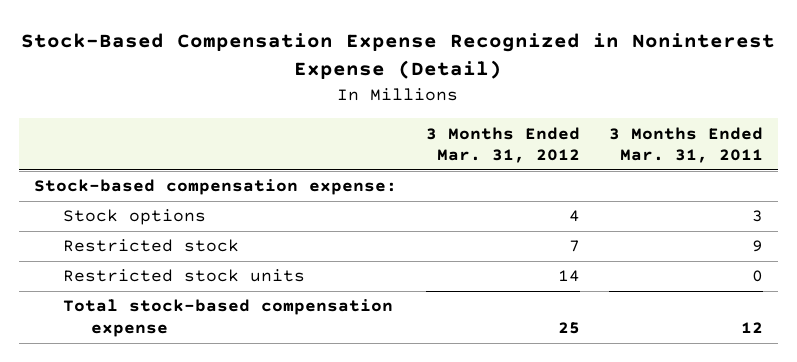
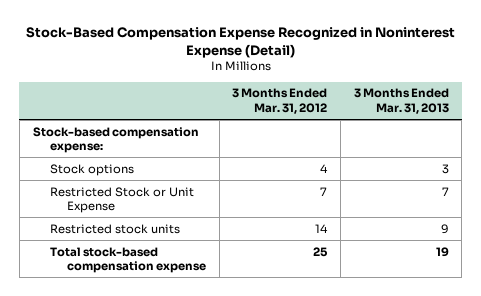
- | 3 Months Ended Mar. 31, 2012 | 3 Months Ended Mar. 31, 2011
+ | 3 Months Ended Mar. 31, 2012 | 3 Months Ended Mar. 31, 2013
- Restricted stock | 7 | 9
+ Restricted Stock or Unit Expense | 7 | 7

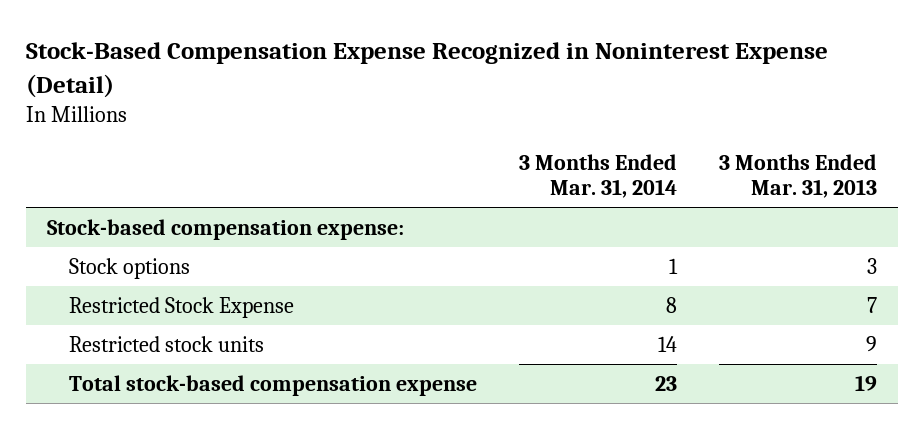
- | 3 Months Ended Mar. 31, 2012 | 3 Months Ended Mar. 31, 2013
+ | 3 Months Ended Mar. 31, 2014 | 3 Months Ended Mar. 31, 2013
- Restricted Stock or Unit Expense | 7 | 7
+ Restricted Stock Expense | 8 | 7

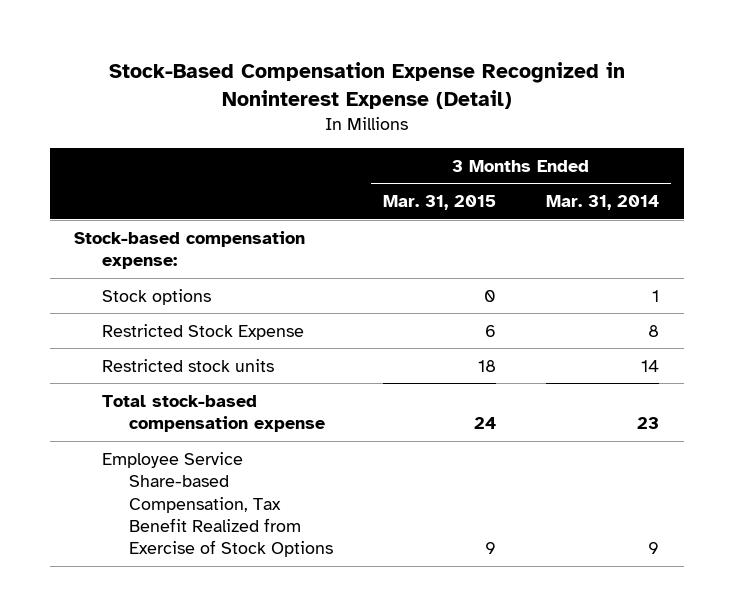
- | 3 Months Ended Mar. 31, 2014 | 3 Months Ended Mar. 31, 2013
+ | 3 Months Ended Mar. 31, 2015 | 3 Months Ended Mar. 31, 2014
+ Employee Service Share-based Compensation, Tax Benefit Realized from Exercise of Stock Options | 9 | 9

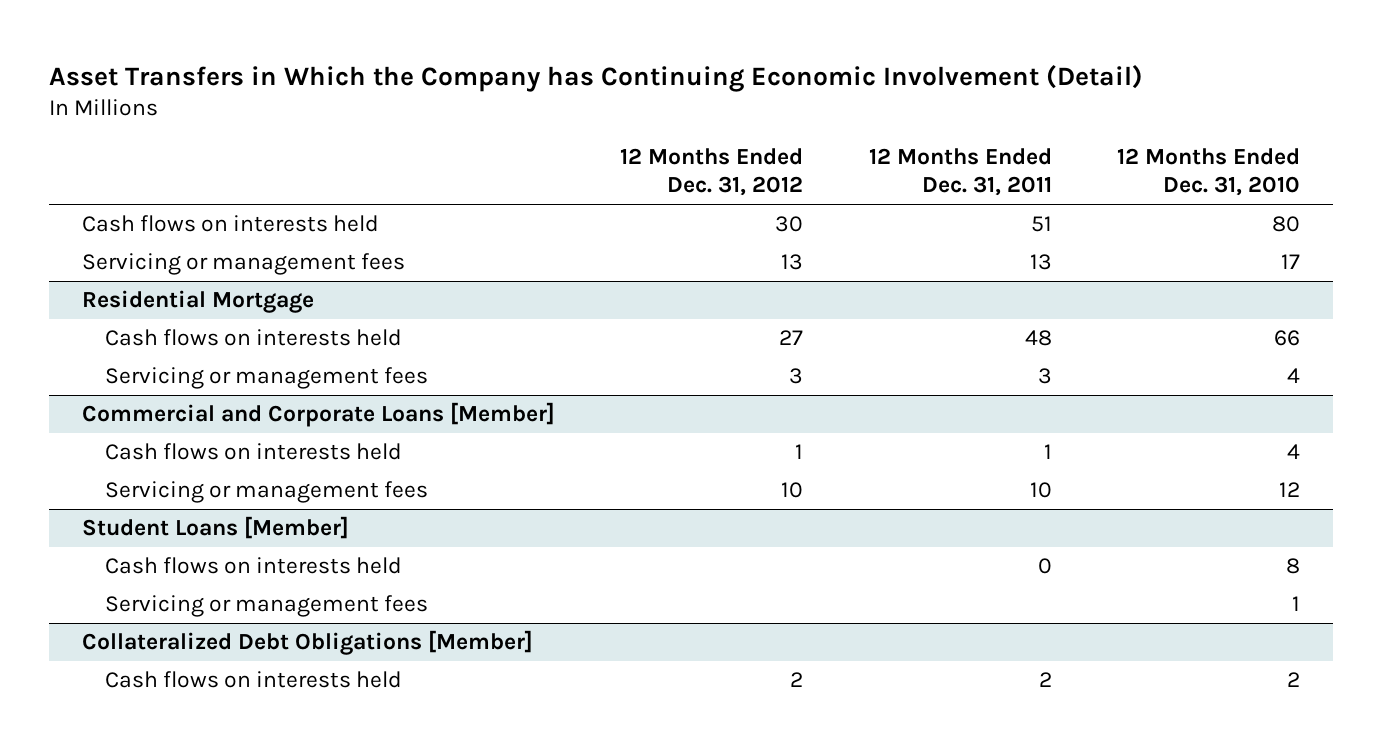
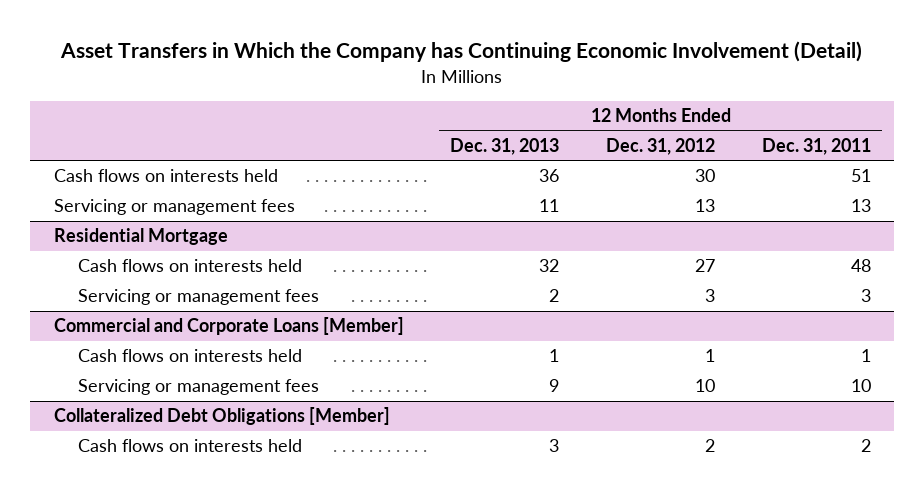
- | 12 Months Ended Dec. 31, 2012 | 12 Months Ended Dec. 31, 2011 | 12 Months Ended Dec. 31, 2010
+ | 12 Months Ended Dec. 31, 2013 | 12 Months Ended Dec. 31, 2012 | 12 Months Ended Dec. 31, 2011
- Student Loans [Member]
- Cash flows on interests held | | 0 | 8
- Servicing or management fees | | | 1

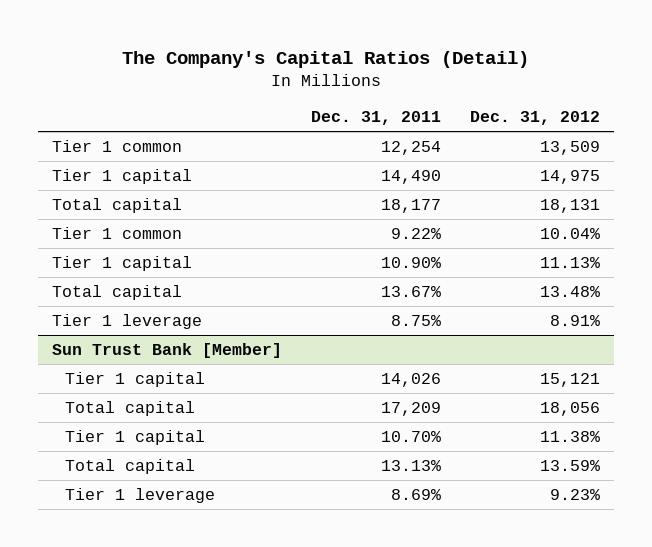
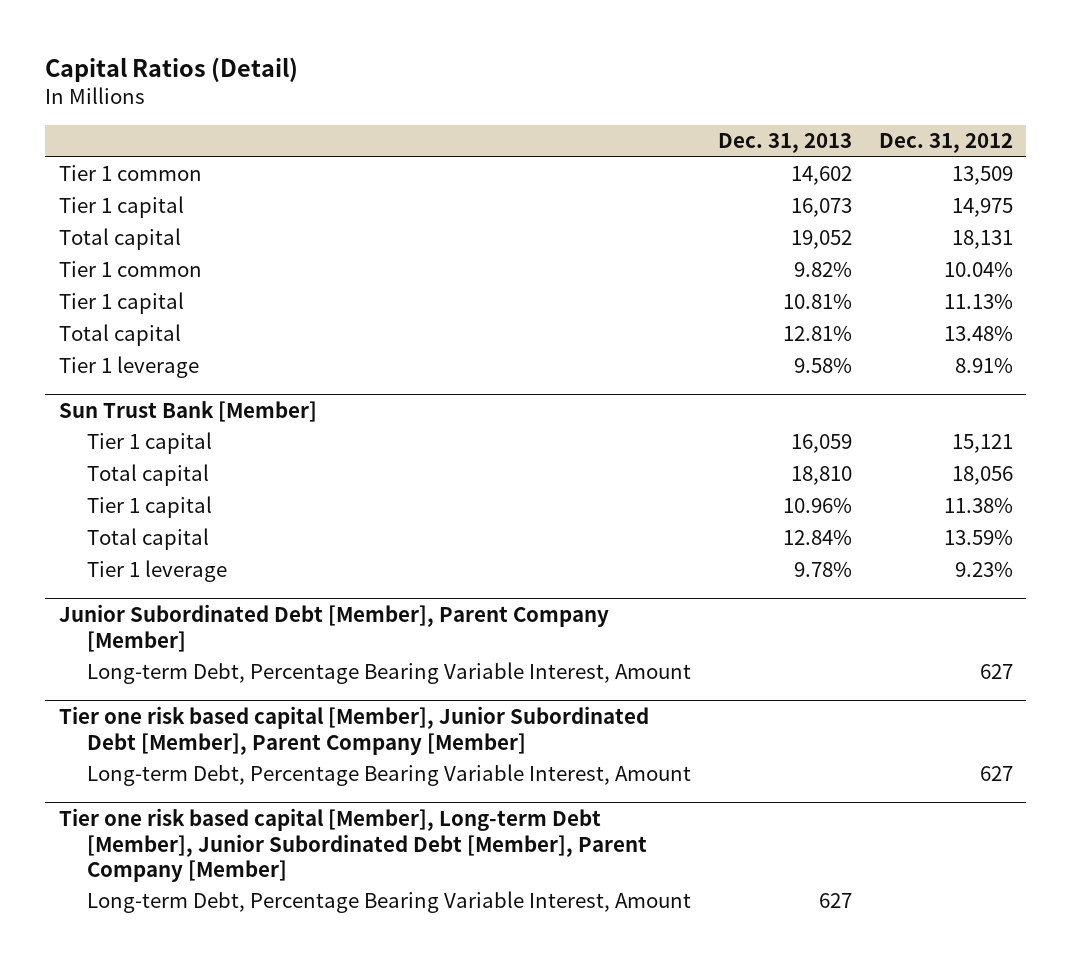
- The Company's Capital Ratios (Detail)
+ Capital Ratios (Detail)
- | Dec. 31, 2011 | Dec. 31, 2012
+ | Dec. 31, 2013 | Dec. 31, 2012
+ Junior Subordinated Debt [Member], Parent Company [Member]
+ Long-term Debt, Percentage Bearing Variable Interest, Amount | | 627
+ Tier one risk based capital [Member], Junior Subordinated Debt [Member], Parent Company [Member]
+ Long-term Debt, Percentage Bearing Variable Interest, Amount | | 627
+ Tier one risk based capital [Member], Long-term Debt [Member], Junior Subordinated Debt [Member], Parent Company [Member]
+ Long-term Debt, Percentage Bearing Variable Interest, Amount | 627 |

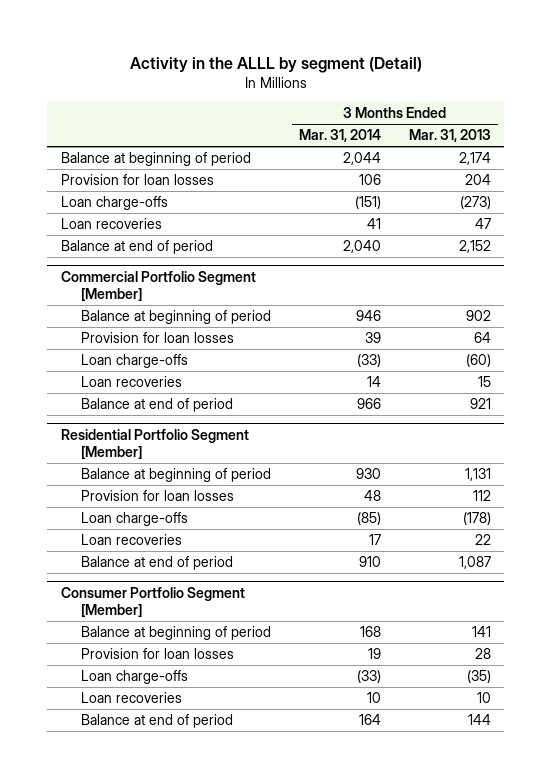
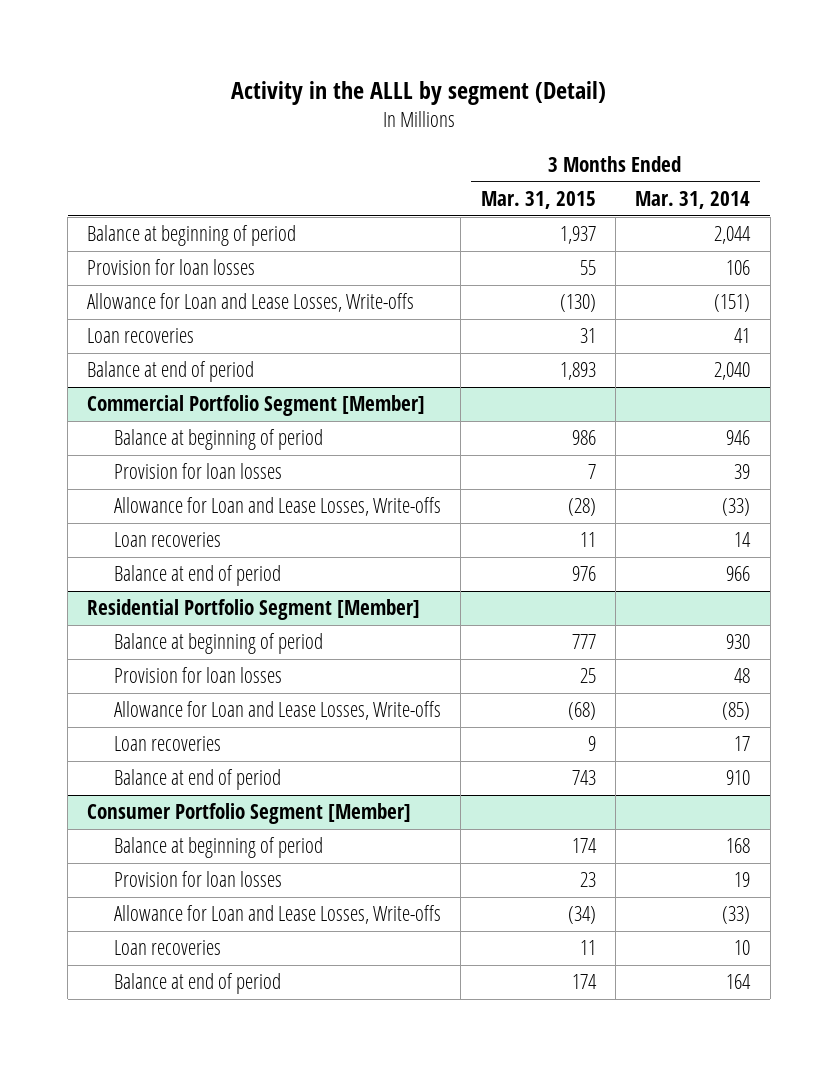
- | 3 Months Ended Mar. 31, 2014 | 3 Months Ended Mar. 31, 2013
+ | 3 Months Ended Mar. 31, 2015 | 3 Months Ended Mar. 31, 2014
- Loan charge-offs | (151) | (273)
+ Allowance for Loan and Lease Losses, Write-offs | (130) | (151)
@ Commercial Portfolio Segment [Member]
- Loan charge-offs | (33) | (60)
+ Allowance for Loan and Lease Losses, Write-offs | (28) | (33)
@ Residential Portfolio Segment [Member]
- Loan charge-offs | (85) | (178)
+ Allowance for Loan and Lease Losses, Write-offs | (68) | (85)
@ Consumer Portfolio Segment [Member]
- Loan charge-offs | (33) | (35)
+ Allowance for Loan and Lease Losses, Write-offs | (34) | (33)

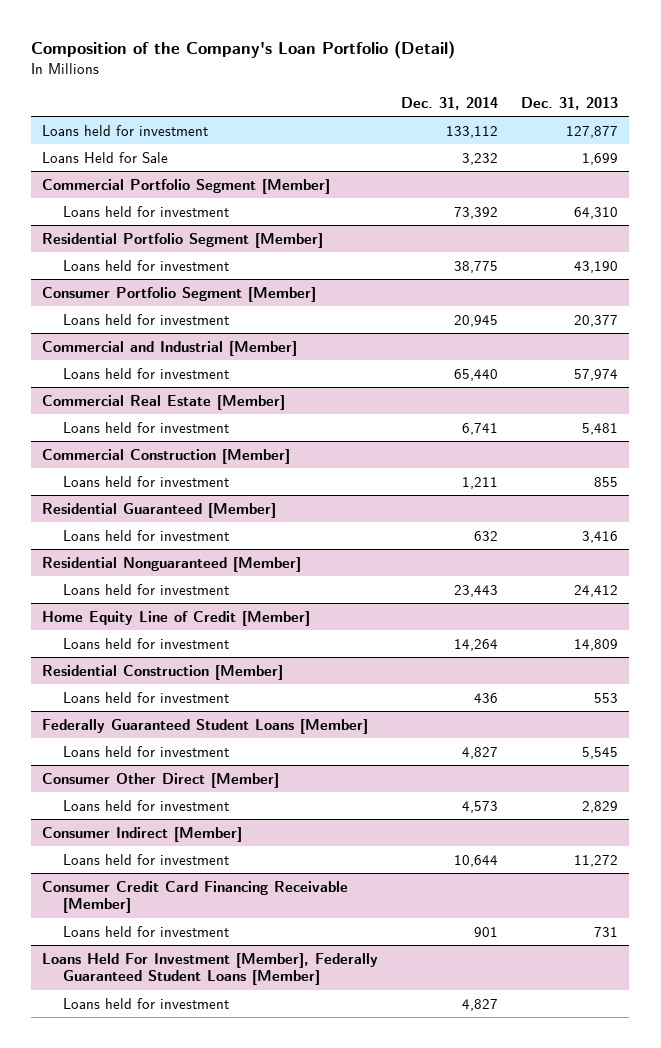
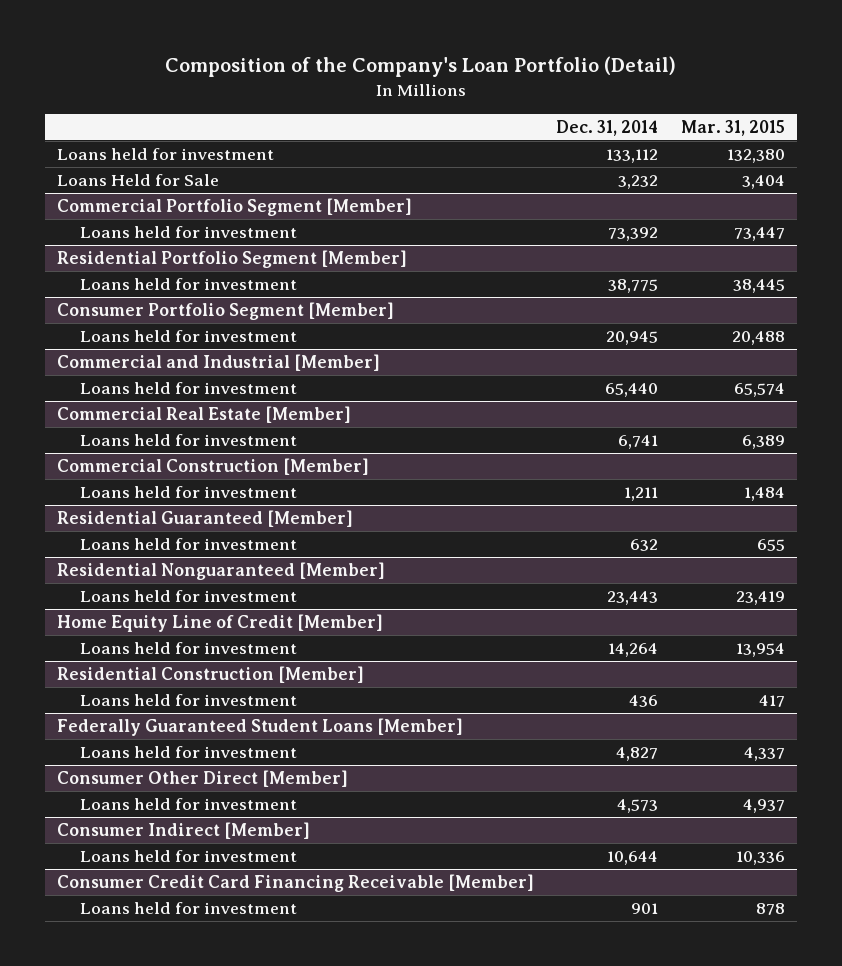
- | Dec. 31, 2014 | Dec. 31, 2013
+ | Dec. 31, 2014 | Mar. 31, 2015
- Loans Held For Investment [Member], Federally Guaranteed Student Loans [Member]
- Loans held for investment | 4,827 |

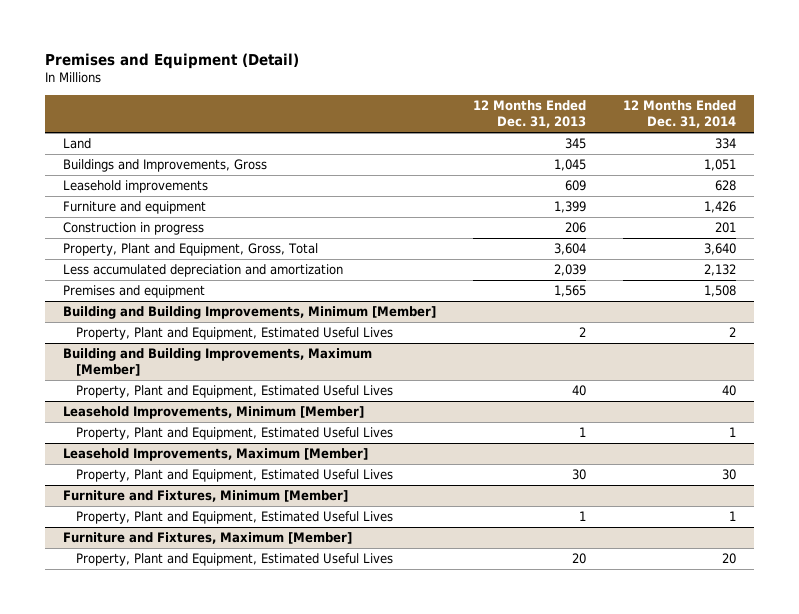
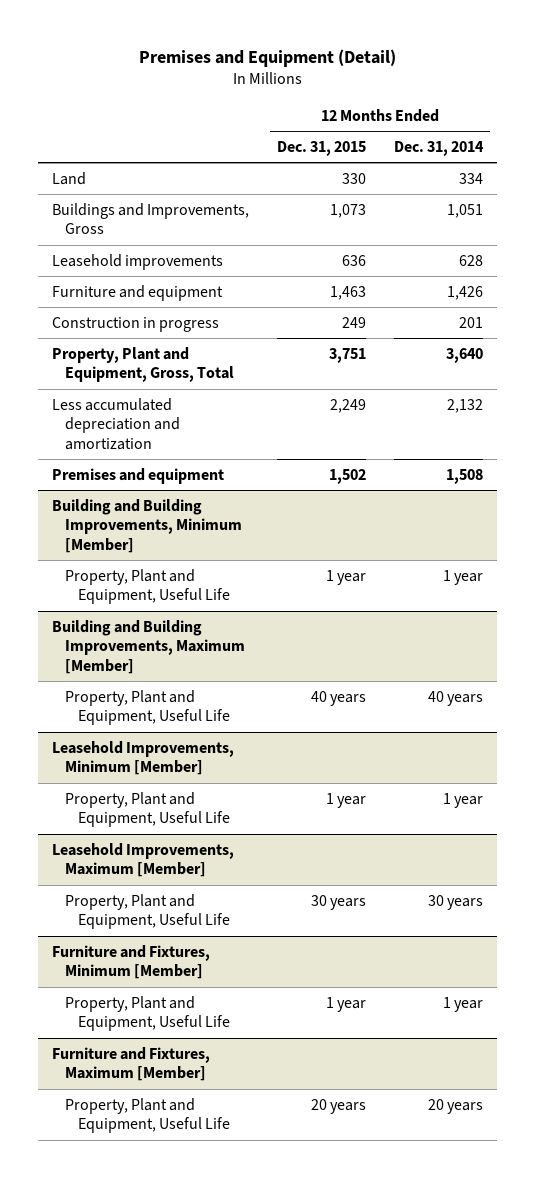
- | 12 Months Ended Dec. 31, 2013 | 12 Months Ended Dec. 31, 2014
+ | 12 Months Ended Dec. 31, 2015 | 12 Months Ended Dec. 31, 2014
@ Building and Building Improvements, Minimum [Member]
- Property, Plant and Equipment, Estimated Useful Lives | 2 | 2
+ Property, Plant and Equipment, Useful Life | 1 year | 1 year
@ Building and Building Improvements, Maximum [Member]
- Property, Plant and Equipment, Estimated Useful Lives | 40 | 40
+ Property, Plant and Equipment, Useful Life | 40 years | 40 years
@ Leasehold Improvements, Minimum [Member]
- Property, Plant and Equipment, Estimated Useful Lives | 1 | 1
+ Property, Plant and Equipment, Useful Life | 1 year | 1 year
@ Leasehold Improvements, Maximum [Member]
- Property, Plant and Equipment, Estimated Useful Lives | 30 | 30
+ Property, Plant and Equipment, Useful Life | 30 years | 30 years
@ Furniture and Fixtures, Minimum [Member]
- Property, Plant and Equipment, Estimated Useful Lives | 1 | 1
+ Property, Plant and Equipment, Useful Life | 1 year | 1 year
@ Furniture and Fixtures, Maximum [Member]
- Property, Plant and Equipment, Estimated Useful Lives | 20 | 20
+ Property, Plant and Equipment, Useful Life | 20 years | 20 years

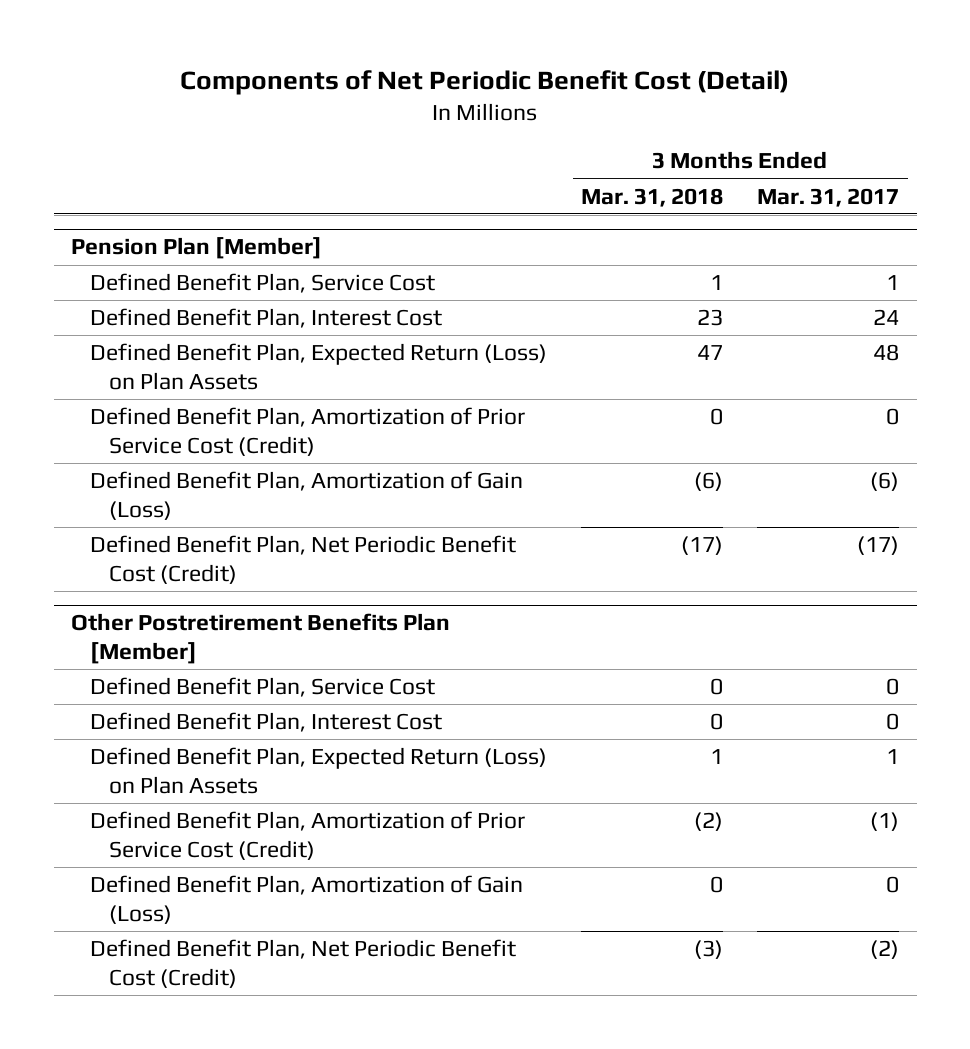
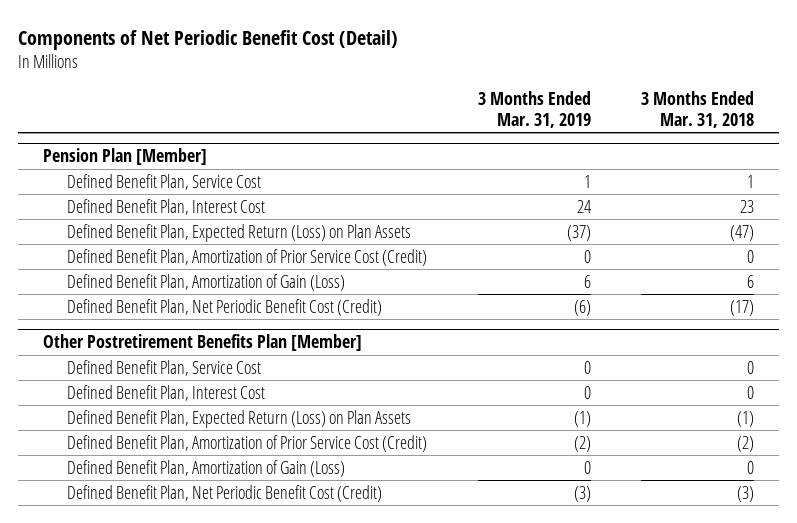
- | 3 Months Ended Mar. 31, 2018 | 3 Months Ended Mar. 31, 2017
+ | 3 Months Ended Mar. 31, 2019 | 3 Months Ended Mar. 31, 2018
@ Pension Plan [Member]
- Defined Benefit Plan, Expected Return (Loss) on Plan Assets | 47 | 48
+ Defined Benefit Plan, Expected Return (Loss) on Plan Assets | (37) | (47)
- Defined Benefit Plan, Amortization of Gain (Loss) | (6) | (6)
+ Defined Benefit Plan, Amortization of Gain (Loss) | 6 | 6
@ Other Postretirement Benefits Plan [Member]
- Defined Benefit Plan, Expected Return (Loss) on Plan Assets | 1 | 1
+ Defined Benefit Plan, Expected Return (Loss) on Plan Assets | (1) | (1)

